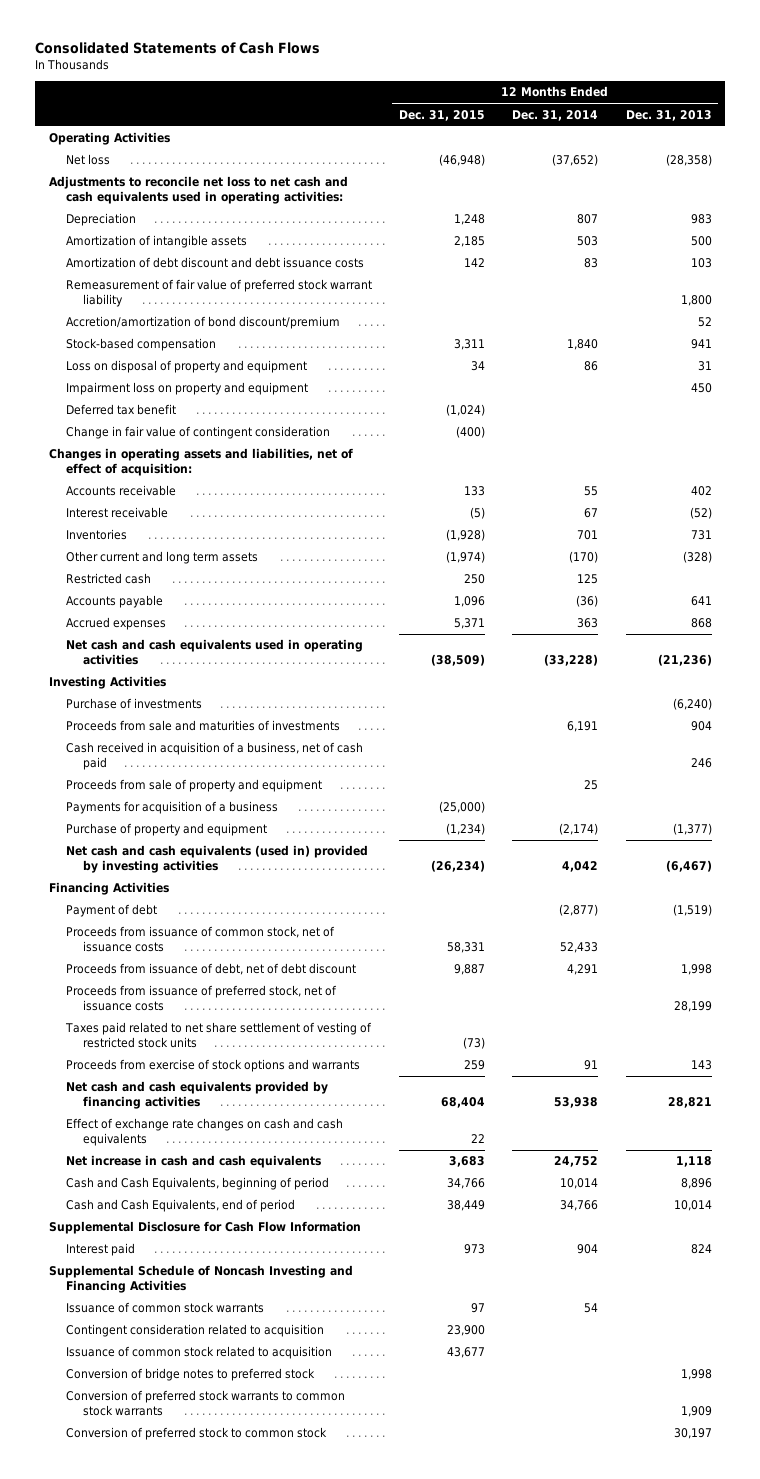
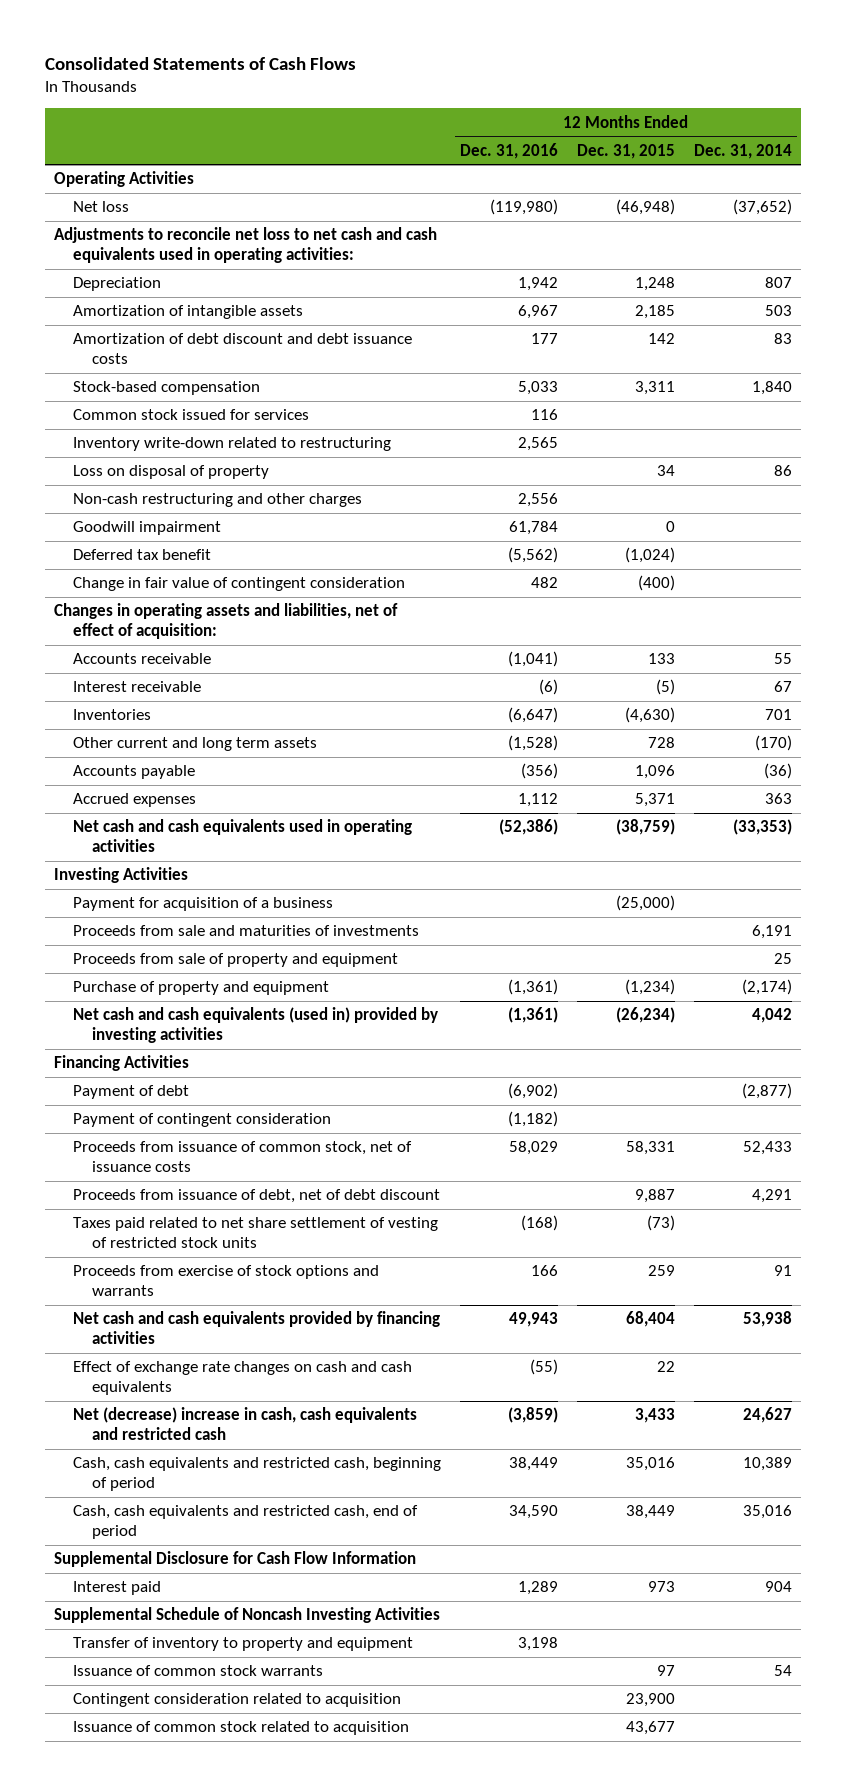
- | 12 Months Ended Dec. 31, 2015 | 12 Months Ended Dec. 31, 2014 | 12 Months Ended Dec. 31, 2013
+ | 12 Months Ended Dec. 31, 2016 | 12 Months Ended Dec. 31, 2015 | 12 Months Ended Dec. 31, 2014
- Remeasurement of fair value of preferred stock warrant liability | | | 1,800
- Accretion/amortization of bond discount/premium | | | 52
- Loss on disposal of property and equipment | 34 | 86 | 31
- Impairment loss on property and equipment | | | 450
+ Common stock issued for services | 116 | |
+ Inventory write-down related to restructuring | 2,565 | |
+ Loss on disposal of property | | 34 | 86
+ Non-cash restructuring and other charges | 2,556 | |
+ Goodwill impairment | 61,784 | 0 |
- Inventories | (1,928) | 701 | 731
- Other current and long term assets | (1,974) | (170) | (328)
- Restricted cash | 250 | 125 |
+ Inventories | (6,647) | (4,630) | 701
+ Other current and long term assets | (1,528) | 728 | (170)
- Net cash and cash equivalents used in operating activities | (38,509) | (33,228) | (21,236)
+ Net cash and cash equivalents used in operating activities | (52,386) | (38,759) | (33,353)
- Purchase of investments | | | (6,240)
+ Payment for acquisition of a business | | (25,000) |
- Cash received in acquisition of a business, net of cash paid | | | 246
- Payments for acquisition of a business | (25,000) | |
+ Payment of contingent consideration | (1,182) | |
- Proceeds from issuance of preferred stock, net of issuance costs | | | 28,199
- Net increase in cash and cash equivalents | 3,683 | 24,752 | 1,118
- Cash and Cash Equivalents, beginning of period | 34,766 | 10,014 | 8,896
- Cash and Cash Equivalents, end of period | 38,449 | 34,766 | 10,014
+ Net (decrease) increase in cash, cash equivalents and restricted cash | (3,859) | 3,433 | 24,627
+ Cash, cash equivalents and restricted cash, beginning of period | 38,449 | 35,016 | 10,389
+ Cash, cash equivalents and restricted cash, end of period | 34,590 | 38,449 | 35,016
- Supplemental Schedule of Noncash Investing and Financing Activities
+ Supplemental Schedule of Noncash Investing Activities
+ Transfer of inventory to property and equipment | 3,198 | |
- Conversion of bridge notes to preferred stock | | | 1,998
- Conversion of preferred stock warrants to common stock warrants | | | 1,909
- Conversion of preferred stock to common stock | | | 30,197

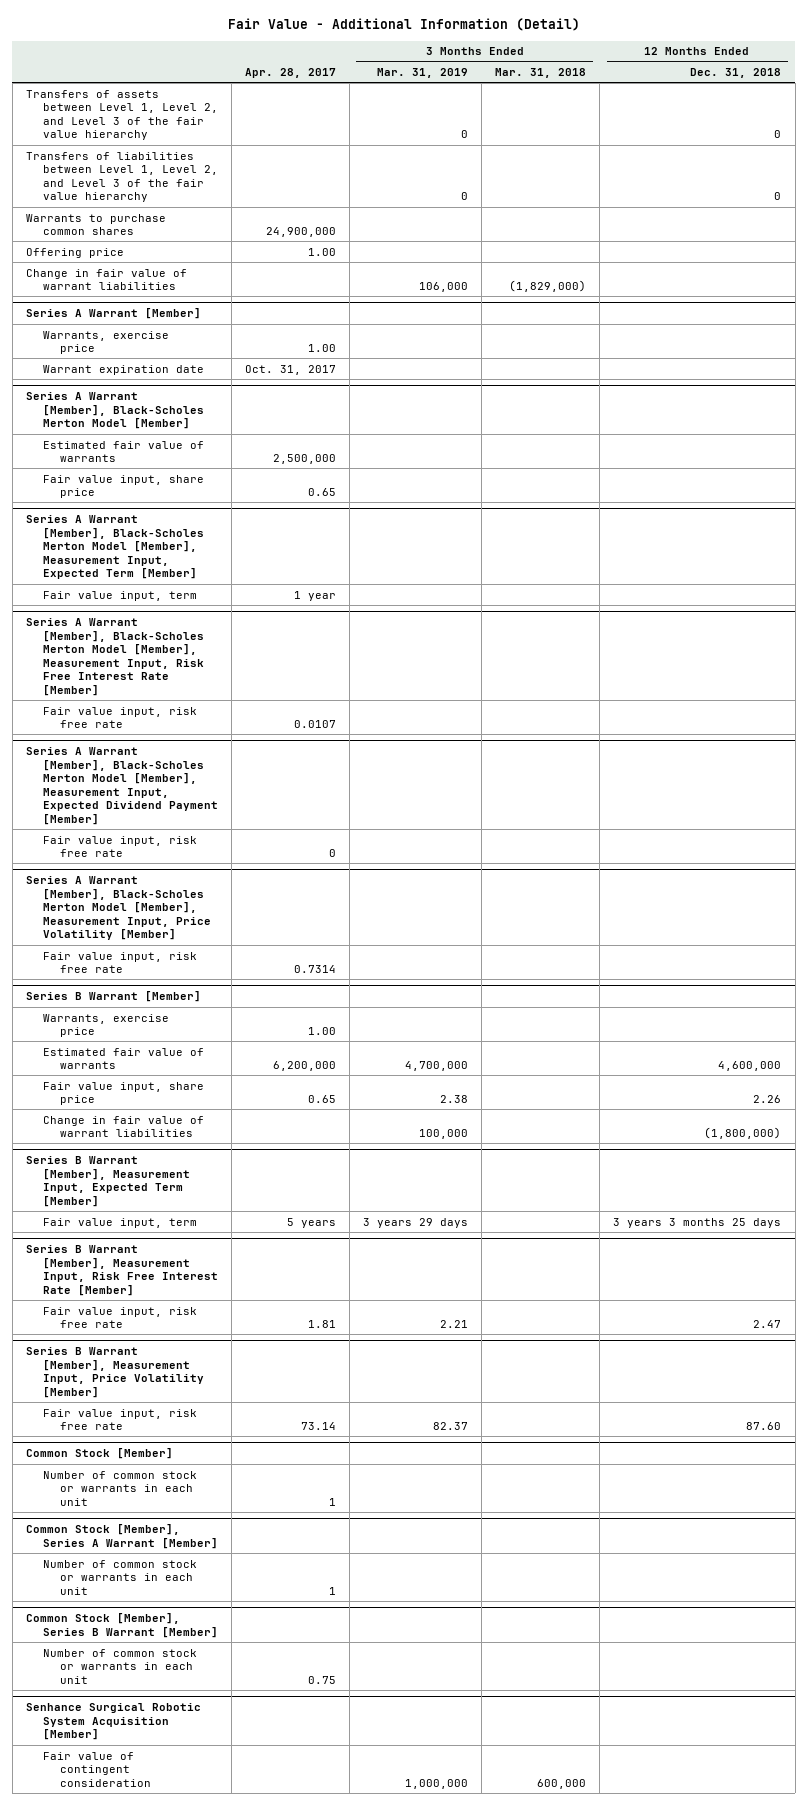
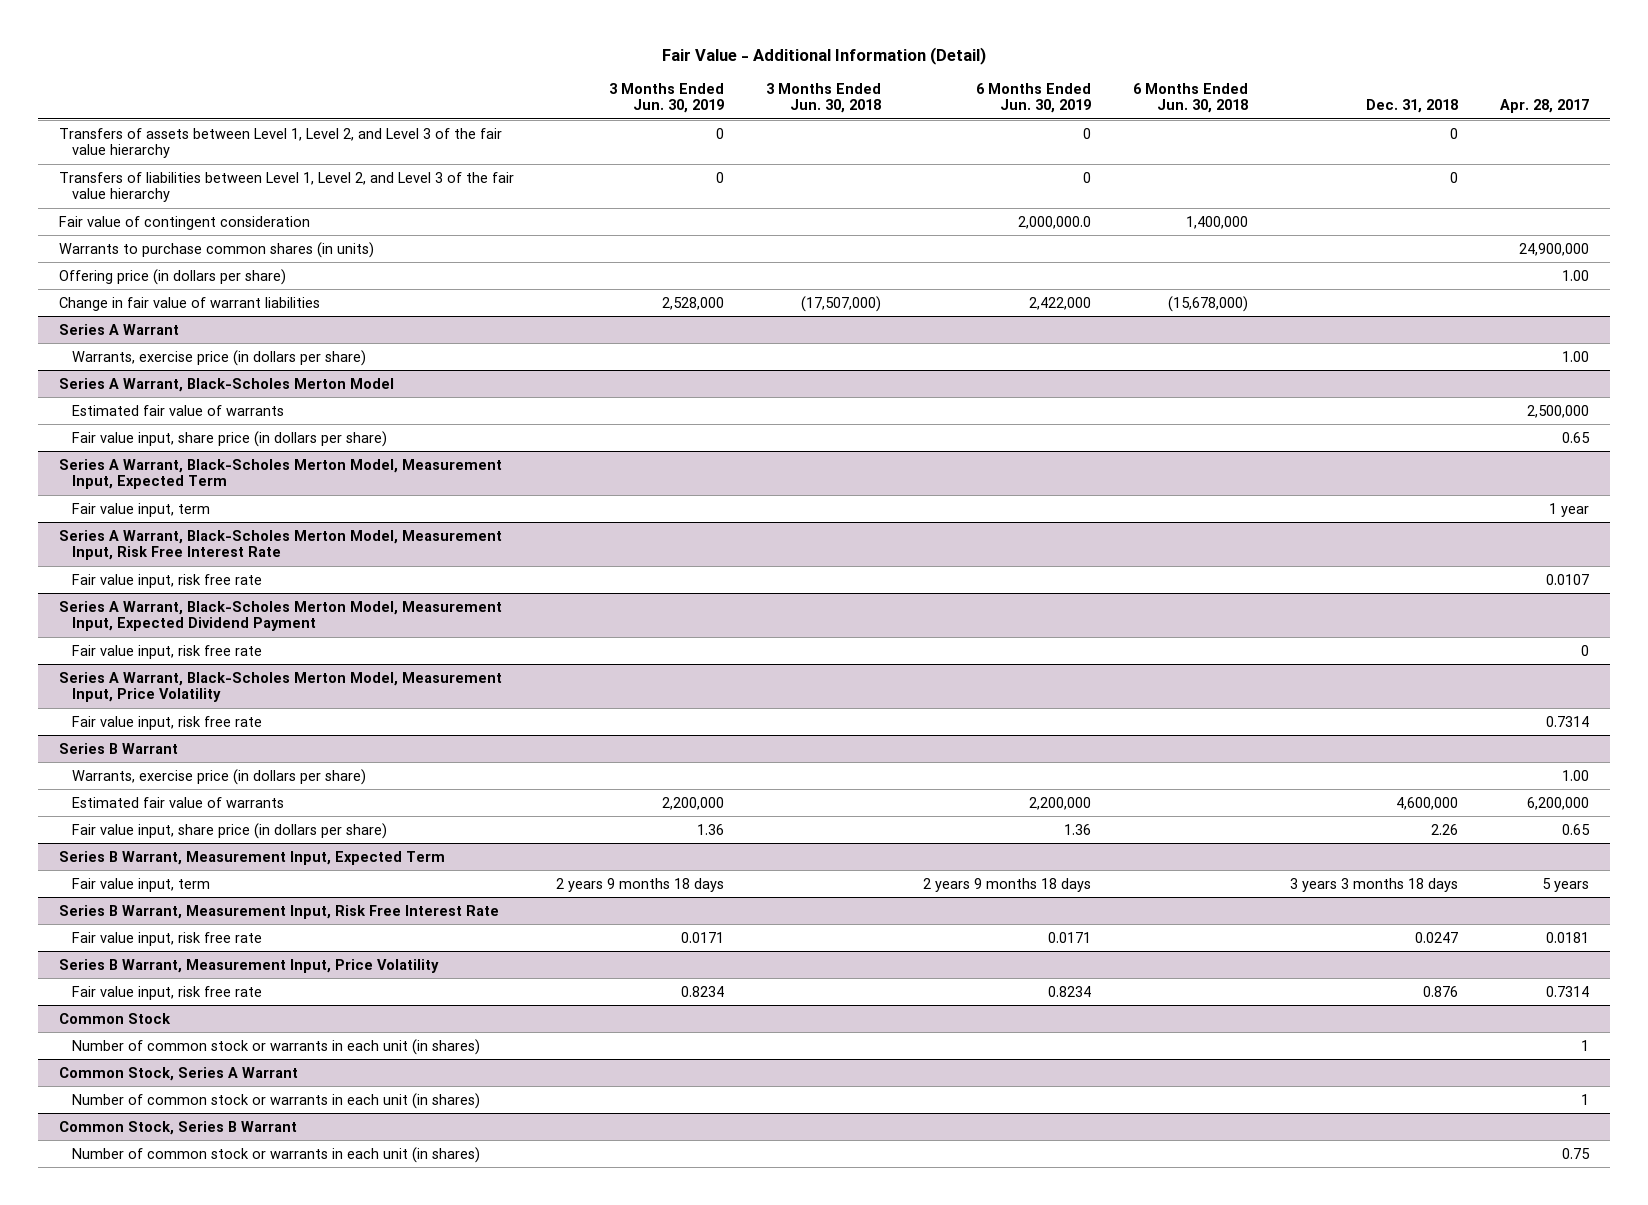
- | Apr. 28, 2017 | 3 Months Ended Mar. 31, 2019 | 3 Months Ended Mar. 31, 2018 | 12 Months Ended Dec. 31, 2018
+ | 3 Months Ended Jun. 30, 2019 | 3 Months Ended Jun. 30, 2018 | 6 Months Ended Jun. 30, 2019 | 6 Months Ended Jun. 30, 2018 | Dec. 31, 2018 | Apr. 28, 2017
- Warrants to purchase common shares | 24,900,000 | | |
- Offering price | 1.00 | | |
+ Fair value of contingent consideration | | | 2,000,000.0 | 1,400,000 | |
+ Warrants to purchase common shares (in units) | | | | | | 24,900,000
+ Offering price (in dollars per share) | | | | | | 1.00
- Series A Warrant [Member]
- Warrants, exercise price | 1.00 | | |
- Warrant expiration date | Oct. 31, 2017 | | |
- Series A Warrant [Member], Black-Scholes Merton Model [Member]
+ Series A Warrant
+ Warrants, exercise price (in dollars per share) | | | | | | 1.00
+ Series A Warrant, Black-Scholes Merton Model
- Fair value input, share price | 0.65 | | |
- Series A Warrant [Member], Black-Scholes Merton Model [Member], Measurement Input, Expected Term [Member]
+ Fair value input, share price (in dollars per share) | | | | | | 0.65
+ Series A Warrant, Black-Scholes Merton Model, Measurement Input, Expected Term
- Series A Warrant [Member], Black-Scholes Merton Model [Member], Measurement Input, Risk Free Interest Rate [Member]
+ Series A Warrant, Black-Scholes Merton Model, Measurement Input, Risk Free Interest Rate
- Series A Warrant [Member], Black-Scholes Merton Model [Member], Measurement Input, Expected Dividend Payment [Member]
+ Series A Warrant, Black-Scholes Merton Model, Measurement Input, Expected Dividend Payment
- Series A Warrant [Member], Black-Scholes Merton Model [Member], Measurement Input, Price Volatility [Member]
+ Series A Warrant, Black-Scholes Merton Model, Measurement Input, Price Volatility
- Series B Warrant [Member]
- Warrants, exercise price | 1.00 | | |
+ Series B Warrant
+ Warrants, exercise price (in dollars per share) | | | | | | 1.00
- Fair value input, share price | 0.65 | 2.38 | | 2.26
- Change in fair value of warrant liabilities | | 100,000 | | (1,800,000)
- Series B Warrant [Member], Measurement Input, Expected Term [Member]
+ Fair value input, share price (in dollars per share) | 1.36 | | 1.36 | | 2.26 | 0.65
+ Series B Warrant, Measurement Input, Expected Term
- Series B Warrant [Member], Measurement Input, Risk Free Interest Rate [Member]
- Fair value input, risk free rate | 1.81 | 2.21 | | 2.47
- Series B Warrant [Member], Measurement Input, Price Volatility [Member]
- Fair value input, risk free rate | 73.14 | 82.37 | | 87.60
- Common Stock [Member]
- Number of common stock or warrants in each unit | 1 | | |
- Common Stock [Member], Series A Warrant [Member]
- Number of common stock or warrants in each unit | 1 | | |
- Common Stock [Member], Series B Warrant [Member]
- Number of common stock or warrants in each unit | 0.75 | | |
- Senhance Surgical Robotic System Acquisition [Member]
- Fair value of contingent consideration | | 1,000,000 | 600,000 |
+ Series B Warrant, Measurement Input, Risk Free Interest Rate
+ Fair value input, risk free rate | 0.0171 | | 0.0171 | | 0.0247 | 0.0181
+ Series B Warrant, Measurement Input, Price Volatility
+ Fair value input, risk free rate | 0.8234 | | 0.8234 | | 0.876 | 0.7314
+ Common Stock
+ Number of common stock or warrants in each unit (in shares) | | | | | | 1
+ Common Stock, Series A Warrant
+ Number of common stock or warrants in each unit (in shares) | | | | | | 1
+ Common Stock, Series B Warrant
+ Number of common stock or warrants in each unit (in shares) | | | | | | 0.75

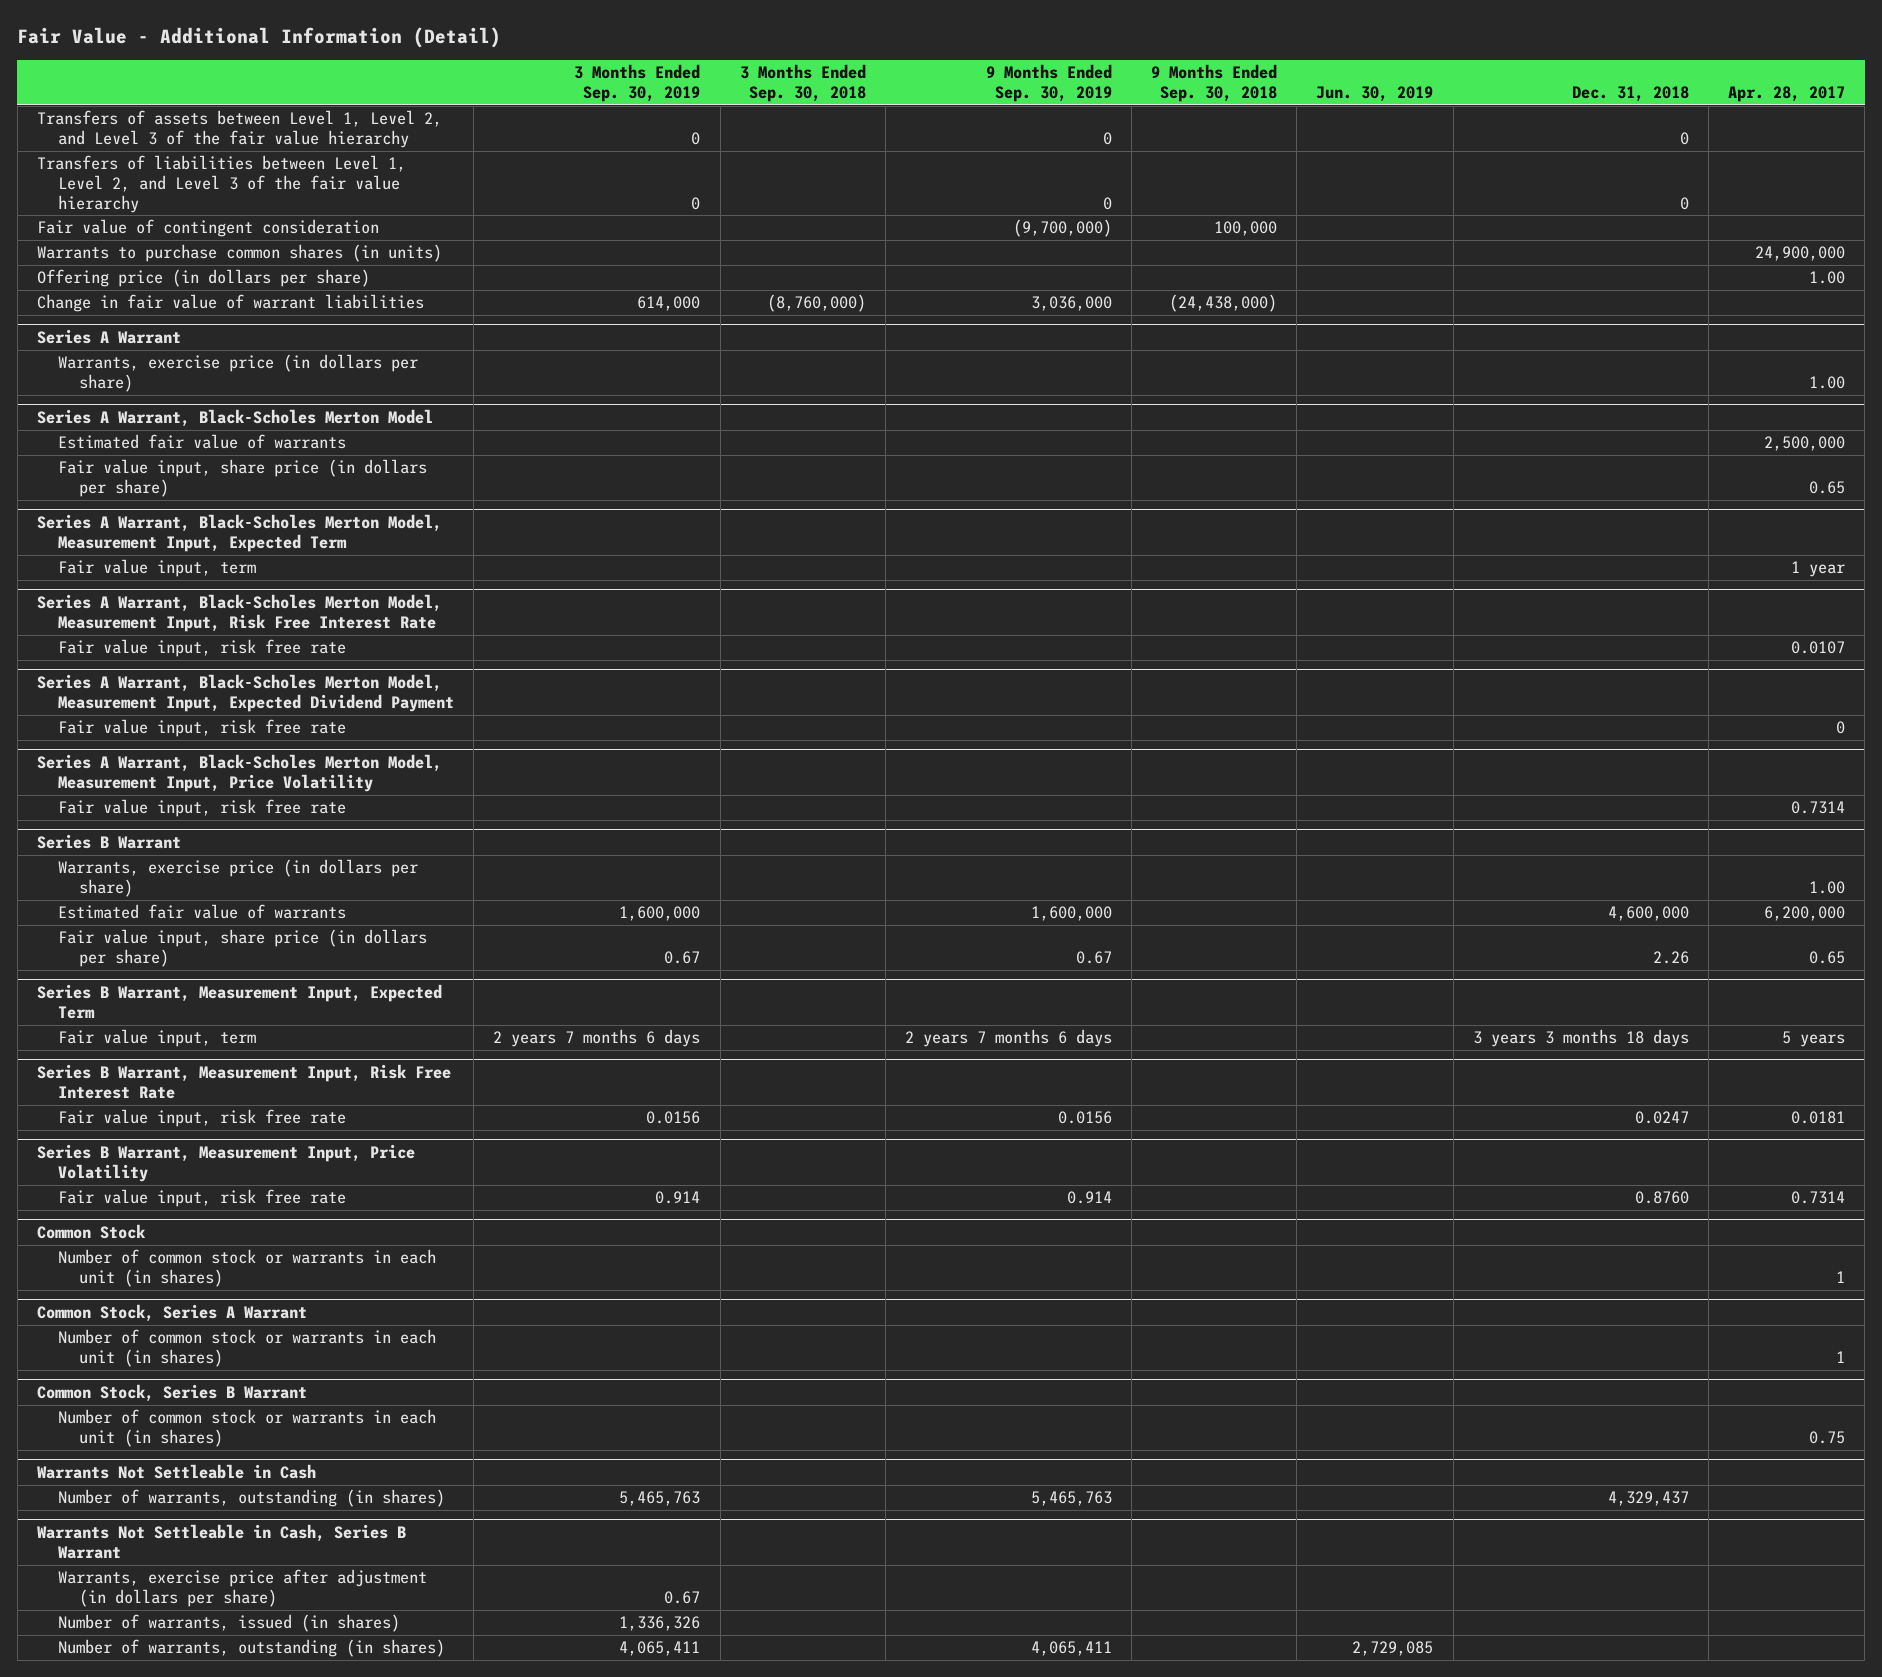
- | 3 Months Ended Jun. 30, 2019 | 3 Months Ended Jun. 30, 2018 | 6 Months Ended Jun. 30, 2019 | 6 Months Ended Jun. 30, 2018 | Dec. 31, 2018 | Apr. 28, 2017
+ | 3 Months Ended Sep. 30, 2019 | 3 Months Ended Sep. 30, 2018 | 9 Months Ended Sep. 30, 2019 | 9 Months Ended Sep. 30, 2018 | Jun. 30, 2019 | Dec. 31, 2018 | Apr. 28, 2017
@ Series B Warrant, Measurement Input, Price Volatility
- Fair value input, risk free rate | 0.8234 | | 0.8234 | | 0.876 | 0.7314
+ Fair value input, risk free rate | 0.914 | | 0.914 | | | 0.8760 | 0.7314
+ Warrants Not Settleable in Cash
+ Number of warrants, outstanding (in shares) | 5,465,763 | | 5,465,763 | | | 4,329,437 |
+ Warrants Not Settleable in Cash, Series B Warrant
+ Warrants, exercise price after adjustment (in dollars per share) | 0.67 | | | | | |
+ Number of warrants, issued (in shares) | 1,336,326 | | | | | |
+ Number of warrants, outstanding (in shares) | 4,065,411 | | 4,065,411 | | 2,729,085 | |

